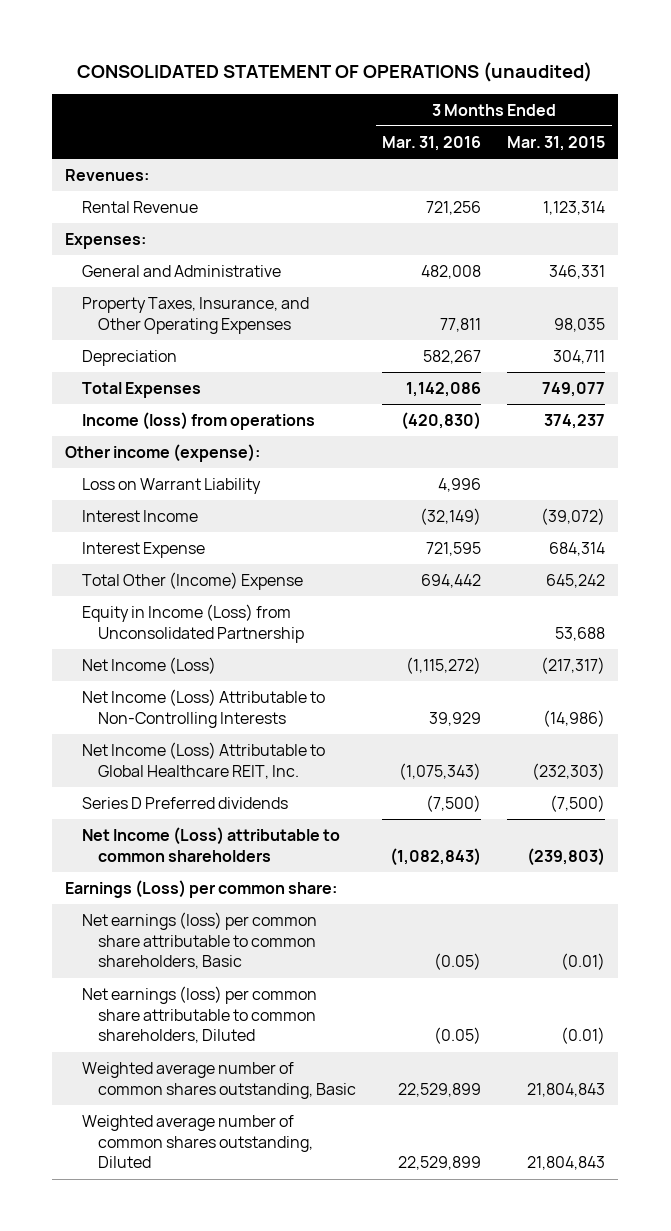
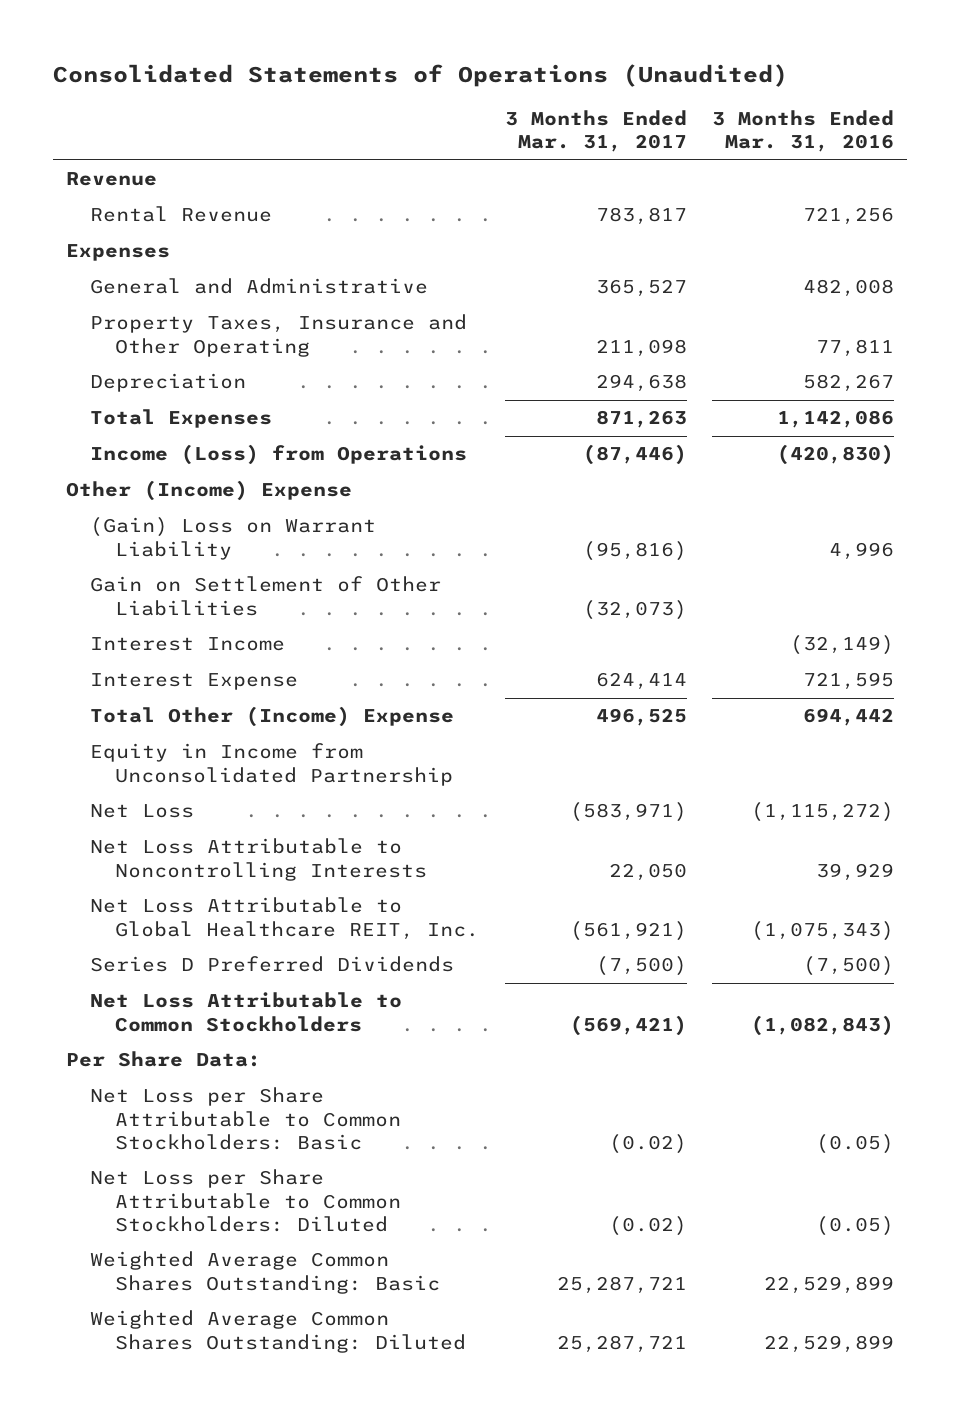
- CONSOLIDATED STATEMENT OF OPERATIONS (unaudited)
+ Consolidated Statements of Operations (Unaudited)
- | 3 Months Ended Mar. 31, 2016 | 3 Months Ended Mar. 31, 2015
+ | 3 Months Ended Mar. 31, 2017 | 3 Months Ended Mar. 31, 2016
- Revenues:
+ Revenue
- Expenses:
+ Expenses
- Property Taxes, Insurance, and Other Operating Expenses | 77,811 | 98,035
+ Property Taxes, Insurance and Other Operating | 211,098 | 77,811
- Income (loss) from operations | (420,830) | 374,237
- Other income (expense):
- Loss on Warrant Liability | 4,996 |
+ Income (Loss) from Operations | (87,446) | (420,830)
+ Other (Income) Expense
+ (Gain) Loss on Warrant Liability | (95,816) | 4,996
+ Gain on Settlement of Other Liabilities | (32,073) |
- Equity in Income (Loss) from Unconsolidated Partnership | | 53,688
- Net Income (Loss) | (1,115,272) | (217,317)
- Net Income (Loss) Attributable to Non-Controlling Interests | 39,929 | (14,986)
- Net Income (Loss) Attributable to Global Healthcare REIT, Inc. | (1,075,343) | (232,303)
- Series D Preferred dividends | (7,500) | (7,500)
- Net Income (Loss) attributable to common shareholders | (1,082,843) | (239,803)
- Earnings (Loss) per common share:
- Net earnings (loss) per common share attributable to common shareholders, Basic | (0.05) | (0.01)
- Net earnings (loss) per common share attributable to common shareholders, Diluted | (0.05) | (0.01)
- Weighted average number of common shares outstanding, Basic | 22,529,899 | 21,804,843
- Weighted average number of common shares outstanding, Diluted | 22,529,899 | 21,804,843
+ Equity in Income from Unconsolidated Partnership
+ Net Loss | (583,971) | (1,115,272)
+ Net Loss Attributable to Noncontrolling Interests | 22,050 | 39,929
+ Net Loss Attributable to Global Healthcare REIT, Inc. | (561,921) | (1,075,343)
+ Series D Preferred Dividends | (7,500) | (7,500)
+ Net Loss Attributable to Common Stockholders | (569,421) | (1,082,843)
+ Per Share Data:
+ Net Loss per Share Attributable to Common Stockholders: Basic | (0.02) | (0.05)
+ Net Loss per Share Attributable to Common Stockholders: Diluted | (0.02) | (0.05)
+ Weighted Average Common Shares Outstanding: Basic | 25,287,721 | 22,529,899
+ Weighted Average Common Shares Outstanding: Diluted | 25,287,721 | 22,529,899

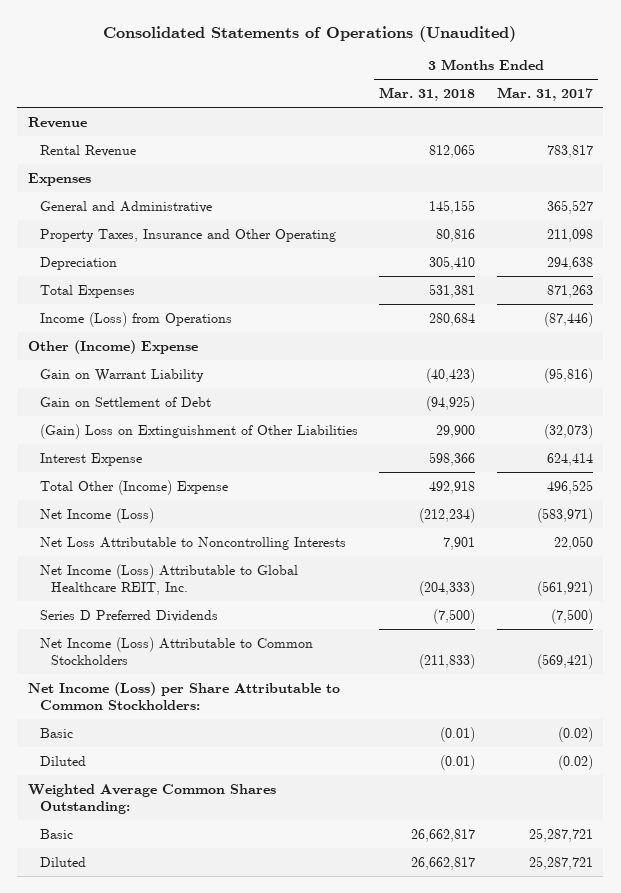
- | 3 Months Ended Mar. 31, 2017 | 3 Months Ended Mar. 31, 2016
+ | 3 Months Ended Mar. 31, 2018 | 3 Months Ended Mar. 31, 2017
- (Gain) Loss on Warrant Liability | (95,816) | 4,996
- Gain on Settlement of Other Liabilities | (32,073) |
- Interest Income | | (32,149)
+ Gain on Warrant Liability | (40,423) | (95,816)
+ Gain on Settlement of Debt | (94,925) |
+ (Gain) Loss on Extinguishment of Other Liabilities | 29,900 | (32,073)
- Equity in Income from Unconsolidated Partnership
- Net Loss | (583,971) | (1,115,272)
+ Net Income (Loss) | (212,234) | (583,971)
- Net Loss Attributable to Global Healthcare REIT, Inc. | (561,921) | (1,075,343)
+ Net Income (Loss) Attributable to Global Healthcare REIT, Inc. | (204,333) | (561,921)
- Net Loss Attributable to Common Stockholders | (569,421) | (1,082,843)
- Per Share Data:
- Net Loss per Share Attributable to Common Stockholders: Basic | (0.02) | (0.05)
- Net Loss per Share Attributable to Common Stockholders: Diluted | (0.02) | (0.05)
- Weighted Average Common Shares Outstanding: Basic | 25,287,721 | 22,529,899
- Weighted Average Common Shares Outstanding: Diluted | 25,287,721 | 22,529,899
+ Net Income (Loss) Attributable to Common Stockholders | (211,833) | (569,421)
+ Net Income (Loss) per Share Attributable to Common Stockholders:
+ Basic | (0.01) | (0.02)
+ Diluted | (0.01) | (0.02)
+ Weighted Average Common Shares Outstanding:
+ Basic | 26,662,817 | 25,287,721
+ Diluted | 26,662,817 | 25,287,721

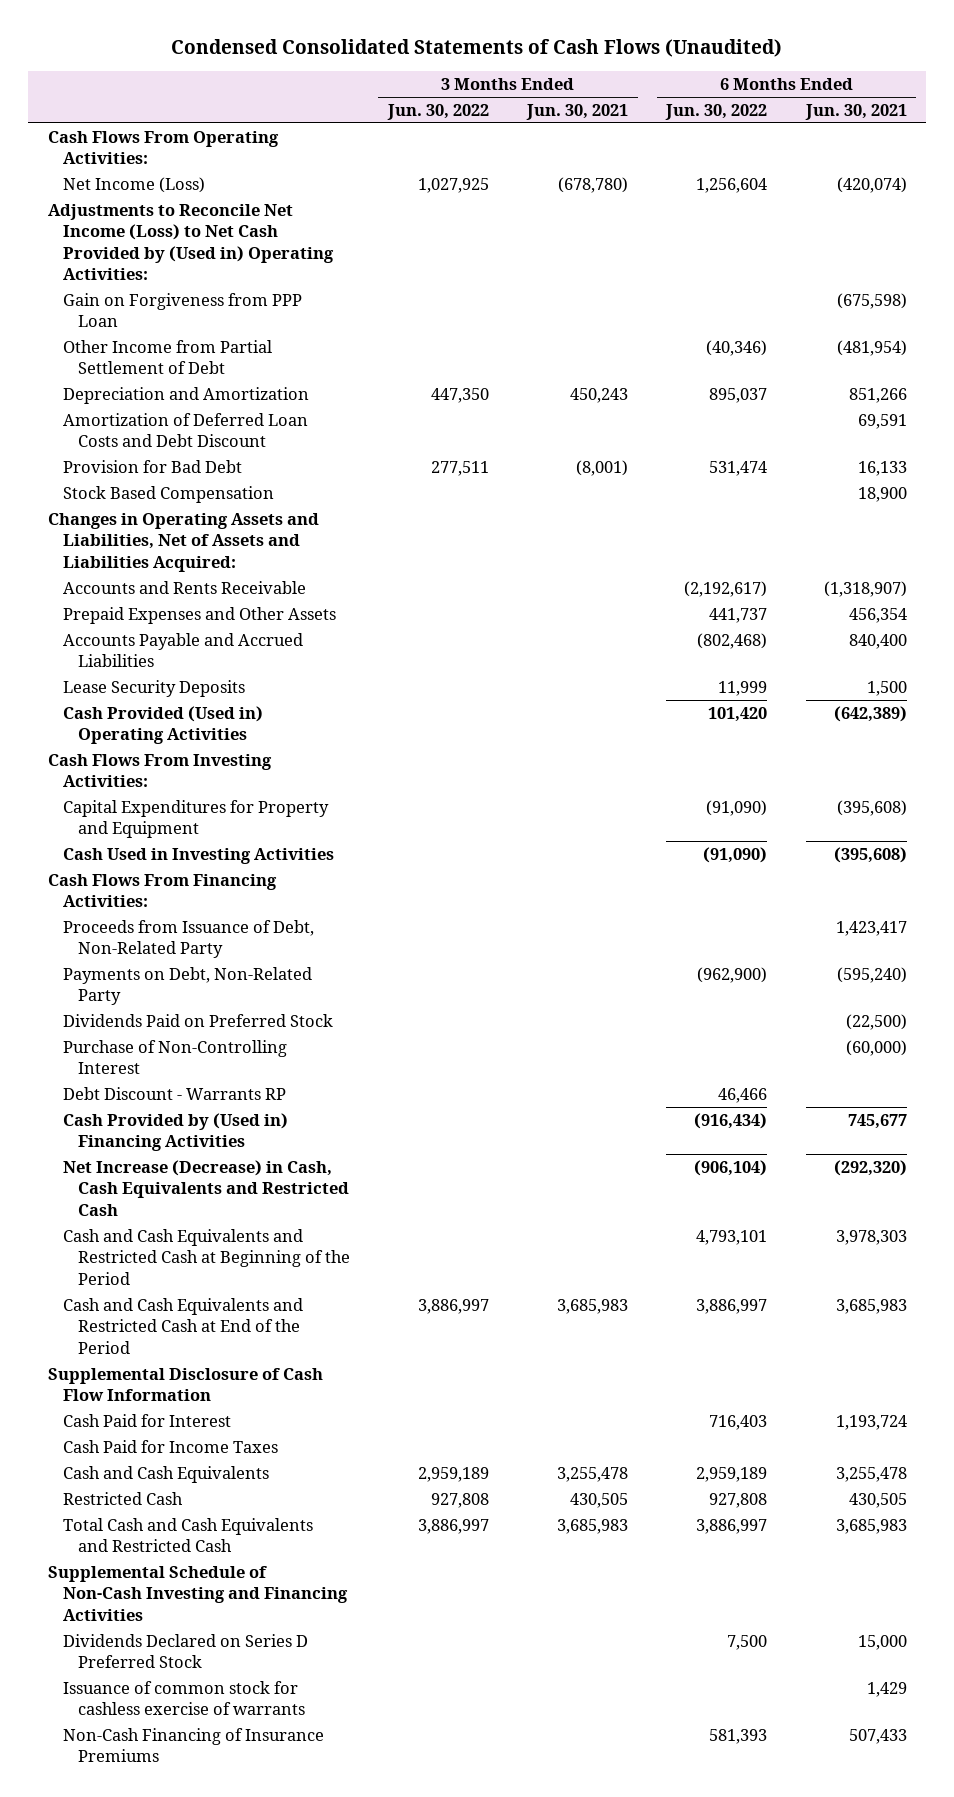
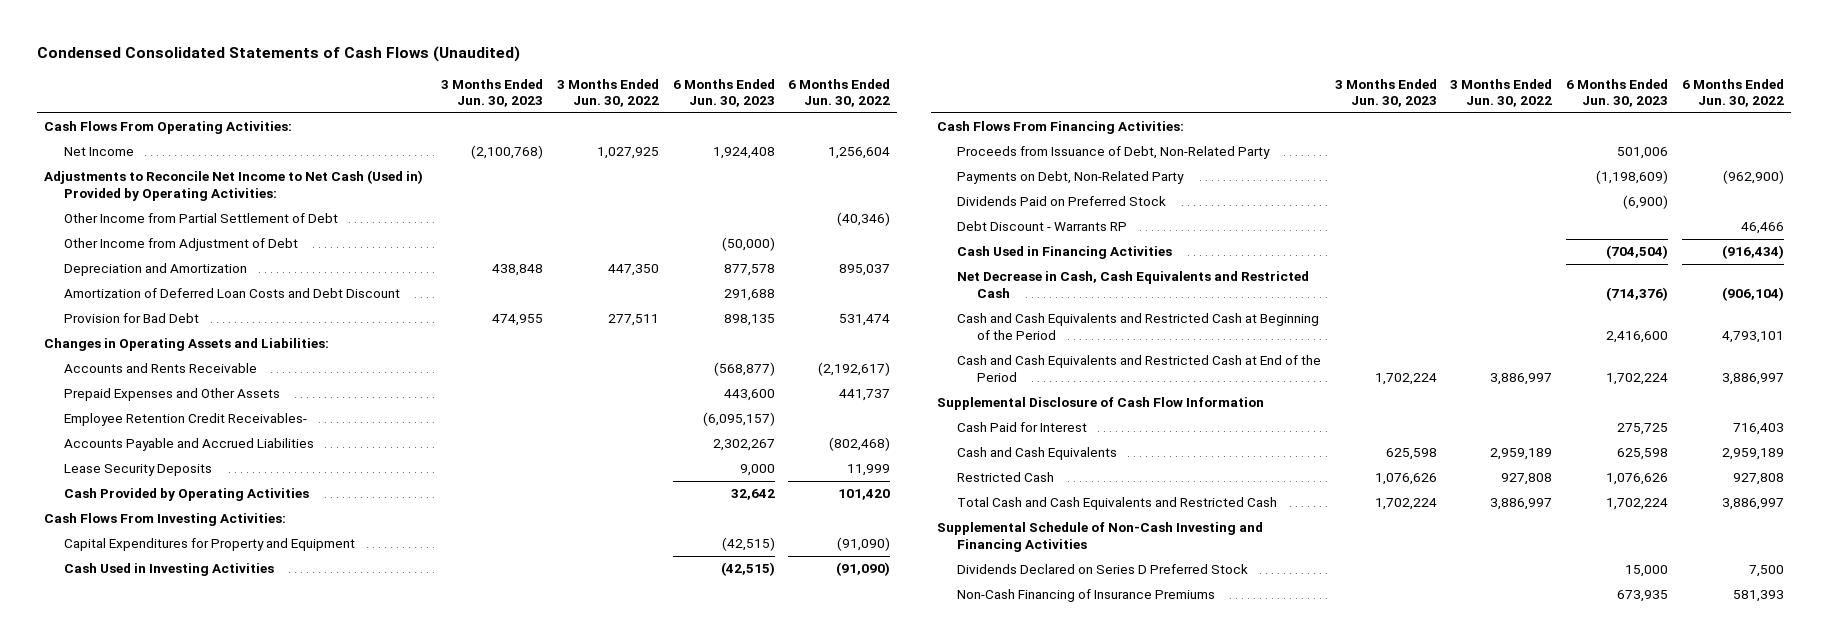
- | 3 Months Ended Jun. 30, 2022 | 3 Months Ended Jun. 30, 2021 | 6 Months Ended Jun. 30, 2022 | 6 Months Ended Jun. 30, 2021
+ | 3 Months Ended Jun. 30, 2023 | 3 Months Ended Jun. 30, 2022 | 6 Months Ended Jun. 30, 2023 | 6 Months Ended Jun. 30, 2022
- Net Income (Loss) | 1,027,925 | (678,780) | 1,256,604 | (420,074)
- Adjustments to Reconcile Net Income (Loss) to Net Cash Provided by (Used in) Operating Activities:
- Gain on Forgiveness from PPP Loan | | | | (675,598)
+ Net Income | (2,100,768) | 1,027,925 | 1,924,408 | 1,256,604
+ Adjustments to Reconcile Net Income to Net Cash (Used in) Provided by Operating Activities:
+ Other Income from Adjustment of Debt | | | (50,000) |
- Stock Based Compensation | | | | 18,900
- Changes in Operating Assets and Liabilities, Net of Assets and Liabilities Acquired:
+ Changes in Operating Assets and Liabilities:
+ Employee Retention Credit Receivables- | | | (6,095,157) |
- Cash Provided (Used in) Operating Activities | | | 101,420 | (642,389)
+ Cash Provided by Operating Activities | | | 32,642 | 101,420
- Purchase of Non-Controlling Interest | | | | (60,000)
- Cash Provided by (Used in) Financing Activities | | | (916,434) | 745,677
- Net Increase (Decrease) in Cash, Cash Equivalents and Restricted Cash | | | (906,104) | (292,320)
+ Cash Used in Financing Activities | | | (704,504) | (916,434)
+ Net Decrease in Cash, Cash Equivalents and Restricted Cash | | | (714,376) | (906,104)
- Cash Paid for Income Taxes
- Issuance of common stock for cashless exercise of warrants | | | | 1,429

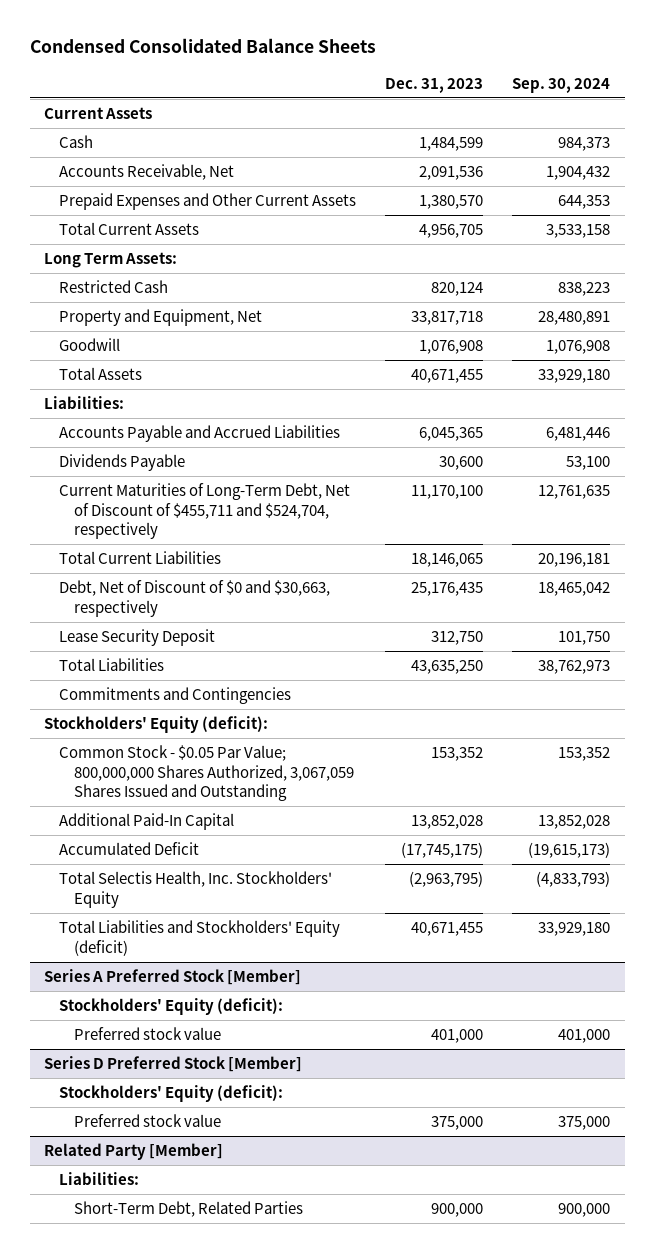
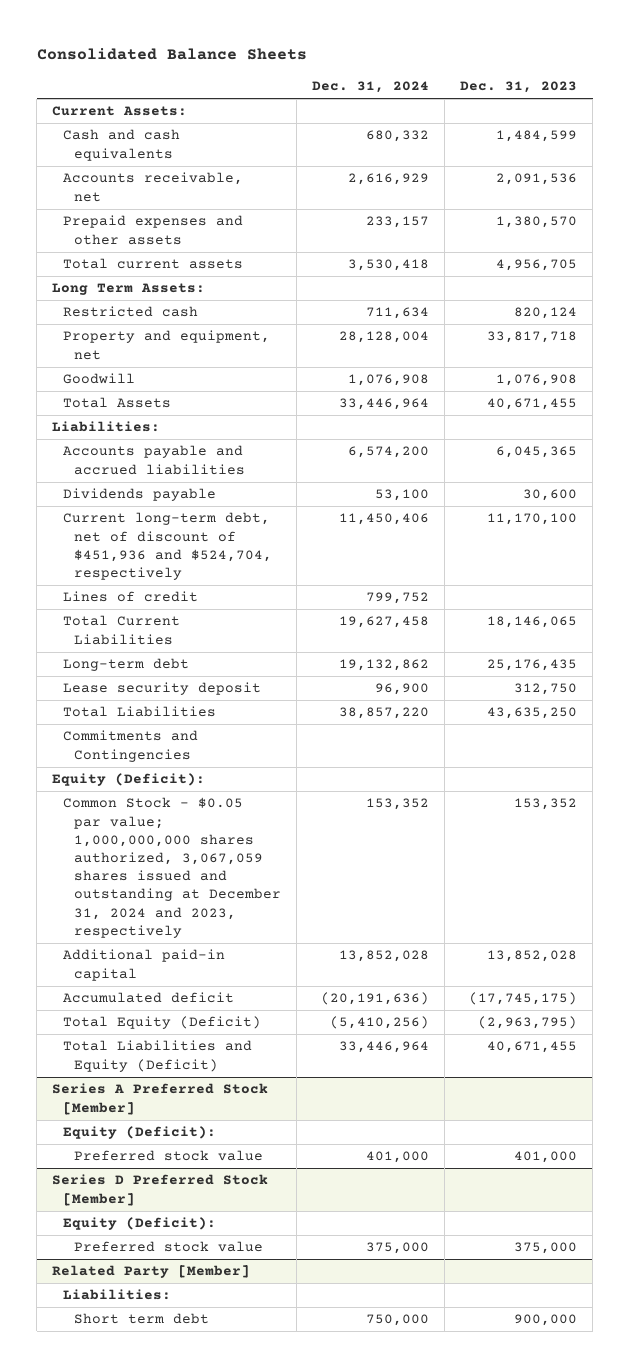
- Condensed Consolidated Balance Sheets
+ Consolidated Balance Sheets
- | Dec. 31, 2023 | Sep. 30, 2024
+ | Dec. 31, 2024 | Dec. 31, 2023
- Current Assets
- Cash | 1,484,599 | 984,373
- Accounts Receivable, Net | 2,091,536 | 1,904,432
- Prepaid Expenses and Other Current Assets | 1,380,570 | 644,353
- Total Current Assets | 4,956,705 | 3,533,158
+ Current Assets:
+ Cash and cash equivalents | 680,332 | 1,484,599
+ Accounts receivable, net | 2,616,929 | 2,091,536
+ Prepaid expenses and other assets | 233,157 | 1,380,570
+ Total current assets | 3,530,418 | 4,956,705
- Restricted Cash | 820,124 | 838,223
- Property and Equipment, Net | 33,817,718 | 28,480,891
+ Restricted cash | 711,634 | 820,124
+ Property and equipment, net | 28,128,004 | 33,817,718
- Accounts Payable and Accrued Liabilities | 6,045,365 | 6,481,446
- Dividends Payable | 30,600 | 53,100
- Current Maturities of Long-Term Debt, Net of Discount of $455,711 and $524,704, respectively | 11,170,100 | 12,761,635
+ Accounts payable and accrued liabilities | 6,574,200 | 6,045,365
+ Dividends payable | 53,100 | 30,600
+ Current long-term debt, net of discount of $451,936 and $524,704, respectively | 11,450,406 | 11,170,100
+ Lines of credit | 799,752 |
- Debt, Net of Discount of $0 and $30,663, respectively | 25,176,435 | 18,465,042
- Lease Security Deposit | 312,750 | 101,750
+ Long-term debt | 19,132,862 | 25,176,435
+ Lease security deposit | 96,900 | 312,750
- Stockholders' Equity (deficit):
- Common Stock - $0.05 Par Value; 800,000,000 Shares Authorized, 3,067,059 Shares Issued and Outstanding | 153,352 | 153,352
- Additional Paid-In Capital | 13,852,028 | 13,852,028
- Accumulated Deficit | (17,745,175) | (19,615,173)
- Total Selectis Health, Inc. Stockholders' Equity | (2,963,795) | (4,833,793)
- Total Liabilities and Stockholders' Equity (deficit) | 40,671,455 | 33,929,180
+ Equity (Deficit):
+ Common Stock - $0.05 par value; 1,000,000,000 shares authorized, 3,067,059 shares issued and outstanding at December 31, 2024 and 2023, respectively | 153,352 | 153,352
+ Additional paid-in capital | 13,852,028 | 13,852,028
+ Accumulated deficit | (20,191,636) | (17,745,175)
+ Total Equity (Deficit) | (5,410,256) | (2,963,795)
+ Total Liabilities and Equity (Deficit) | 33,446,964 | 40,671,455
@ Series A Preferred Stock [Member]
- Stockholders' Equity (deficit):
+ Equity (Deficit):
@ Series D Preferred Stock [Member]
- Stockholders' Equity (deficit):
+ Equity (Deficit):
@ Related Party [Member]
- Short-Term Debt, Related Parties | 900,000 | 900,000
+ Short term debt | 750,000 | 900,000

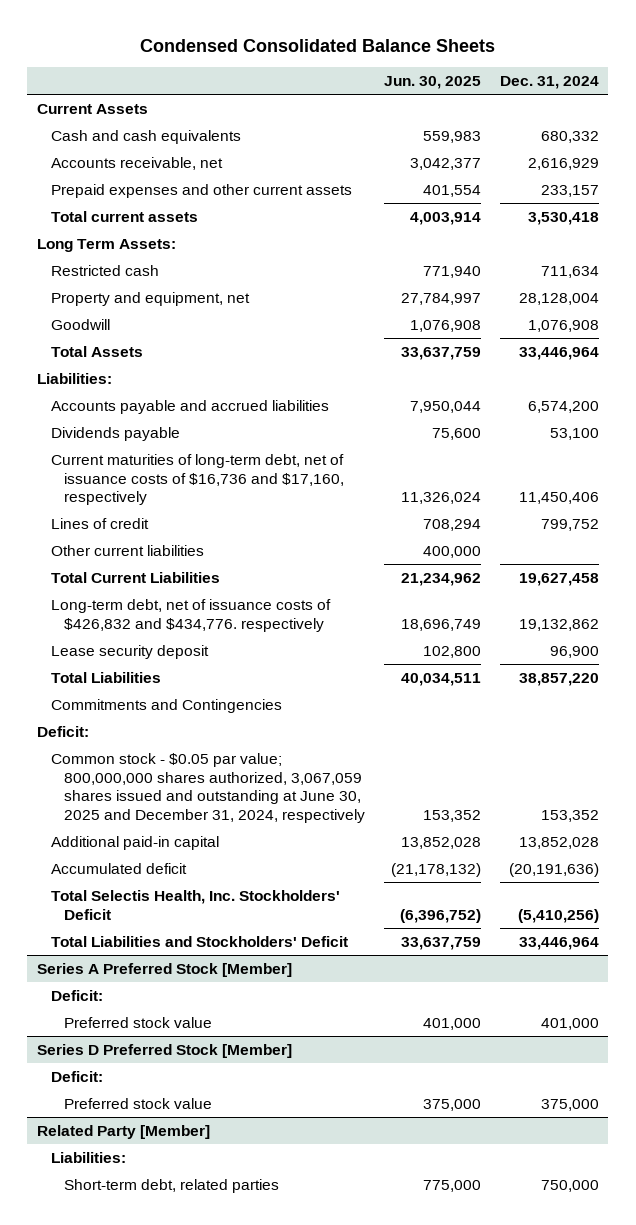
- Consolidated Balance Sheets
+ Condensed Consolidated Balance Sheets
- | Dec. 31, 2024 | Dec. 31, 2023
+ | Jun. 30, 2025 | Dec. 31, 2024
- Current Assets:
+ Current Assets
- Prepaid expenses and other assets | 233,157 | 1,380,570
+ Prepaid expenses and other current assets | 401,554 | 233,157
- Current long-term debt, net of discount of $451,936 and $524,704, respectively | 11,450,406 | 11,170,100
+ Current maturities of long-term debt, net of issuance costs of $16,736 and $17,160, respectively | 11,326,024 | 11,450,406
+ Other current liabilities | 400,000 |
- Long-term debt | 19,132,862 | 25,176,435
+ Long-term debt, net of issuance costs of $426,832 and $434,776. respectively | 18,696,749 | 19,132,862
- Equity (Deficit):
- Common Stock - $0.05 par value; 1,000,000,000 shares authorized, 3,067,059 shares issued and outstanding at December 31, 2024 and 2023, respectively | 153,352 | 153,352
+ Deficit:
+ Common stock - $0.05 par value; 800,000,000 shares authorized, 3,067,059 shares issued and outstanding at June 30, 2025 and December 31, 2024, respectively | 153,352 | 153,352
- Total Equity (Deficit) | (5,410,256) | (2,963,795)
- Total Liabilities and Equity (Deficit) | 33,446,964 | 40,671,455
+ Total Selectis Health, Inc. Stockholders' Deficit | (6,396,752) | (5,410,256)
+ Total Liabilities and Stockholders' Deficit | 33,637,759 | 33,446,964
@ Series A Preferred Stock [Member]
- Equity (Deficit):
+ Deficit:
@ Series D Preferred Stock [Member]
- Equity (Deficit):
+ Deficit:
@ Related Party [Member]
- Short term debt | 750,000 | 900,000
+ Short-term debt, related parties | 775,000 | 750,000

